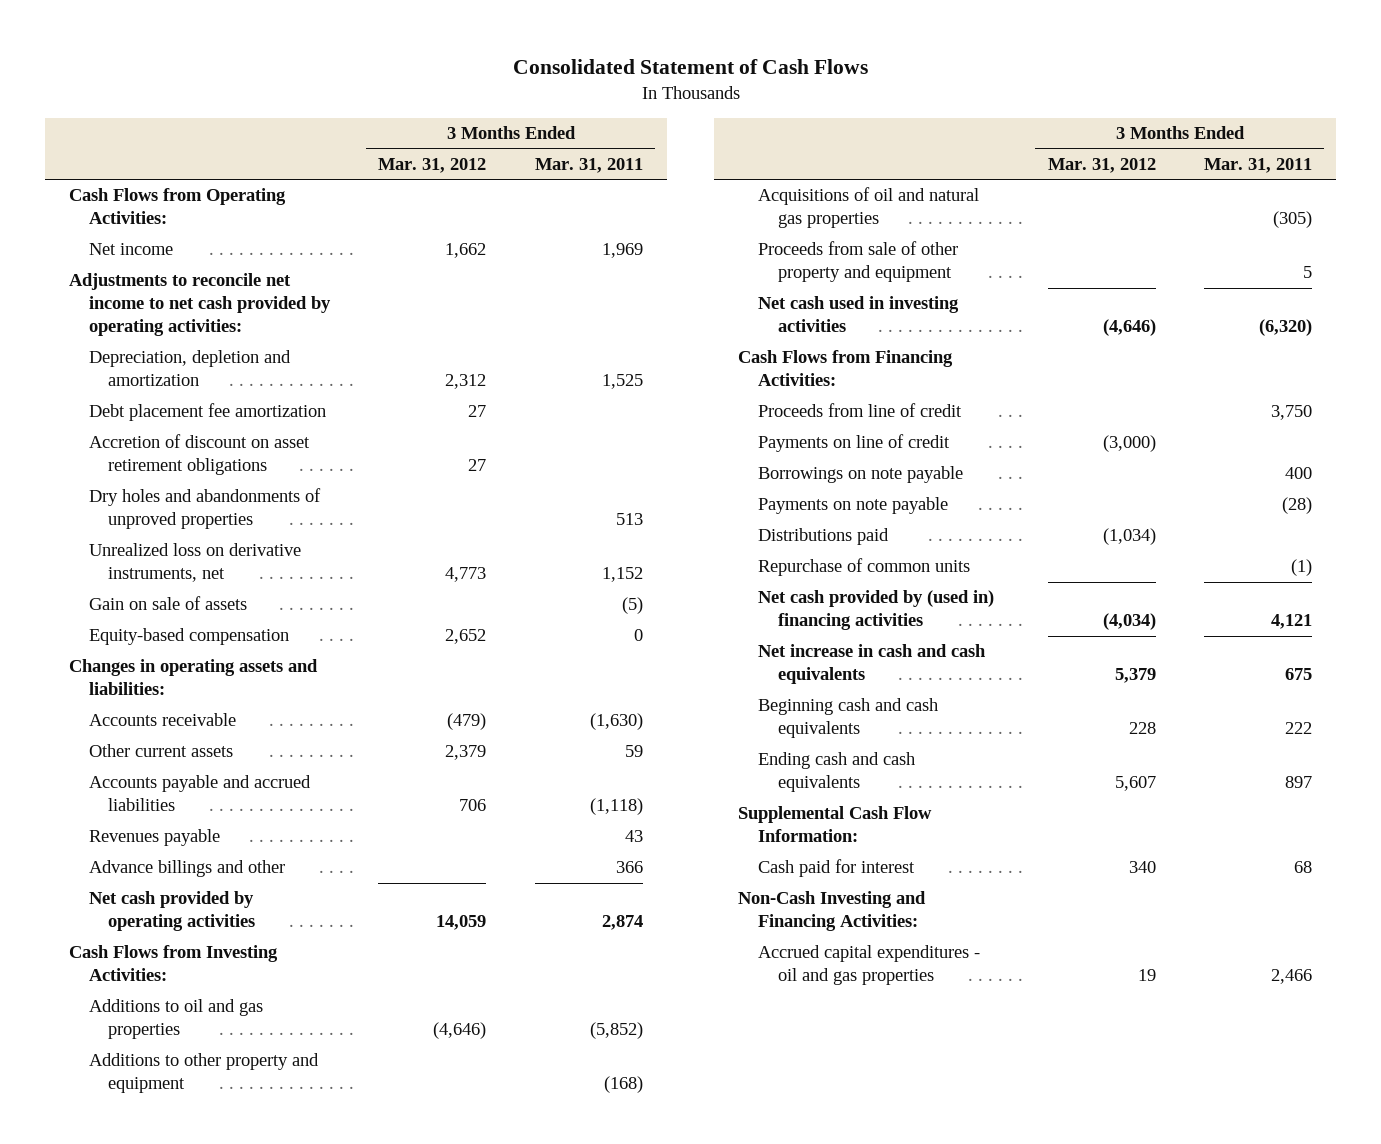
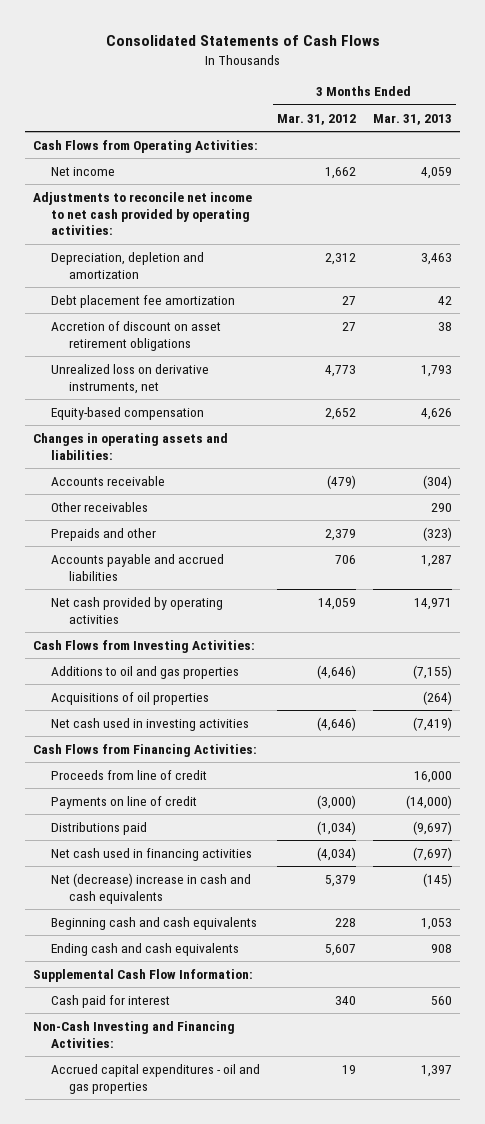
- Consolidated Statement of Cash Flows
+ Consolidated Statements of Cash Flows
- | 3 Months Ended Mar. 31, 2012 | 3 Months Ended Mar. 31, 2011
+ | 3 Months Ended Mar. 31, 2012 | 3 Months Ended Mar. 31, 2013
- Dry holes and abandonments of unproved properties | | 513
- Gain on sale of assets | | (5)
- Other current assets | 2,379 | 59
+ Other receivables | | 290
+ Prepaids and other | 2,379 | (323)
- Revenues payable | | 43
- Advance billings and other | | 366
- Additions to other property and equipment | | (168)
- Acquisitions of oil and natural gas properties | | (305)
- Proceeds from sale of other property and equipment | | 5
+ Acquisitions of oil properties | | (264)
- Borrowings on note payable | | 400
- Payments on note payable | | (28)
- Repurchase of common units | | (1)
- Net cash provided by (used in) financing activities | (4,034) | 4,121
- Net increase in cash and cash equivalents | 5,379 | 675
+ Net cash used in financing activities | (4,034) | (7,697)
+ Net (decrease) increase in cash and cash equivalents | 5,379 | (145)

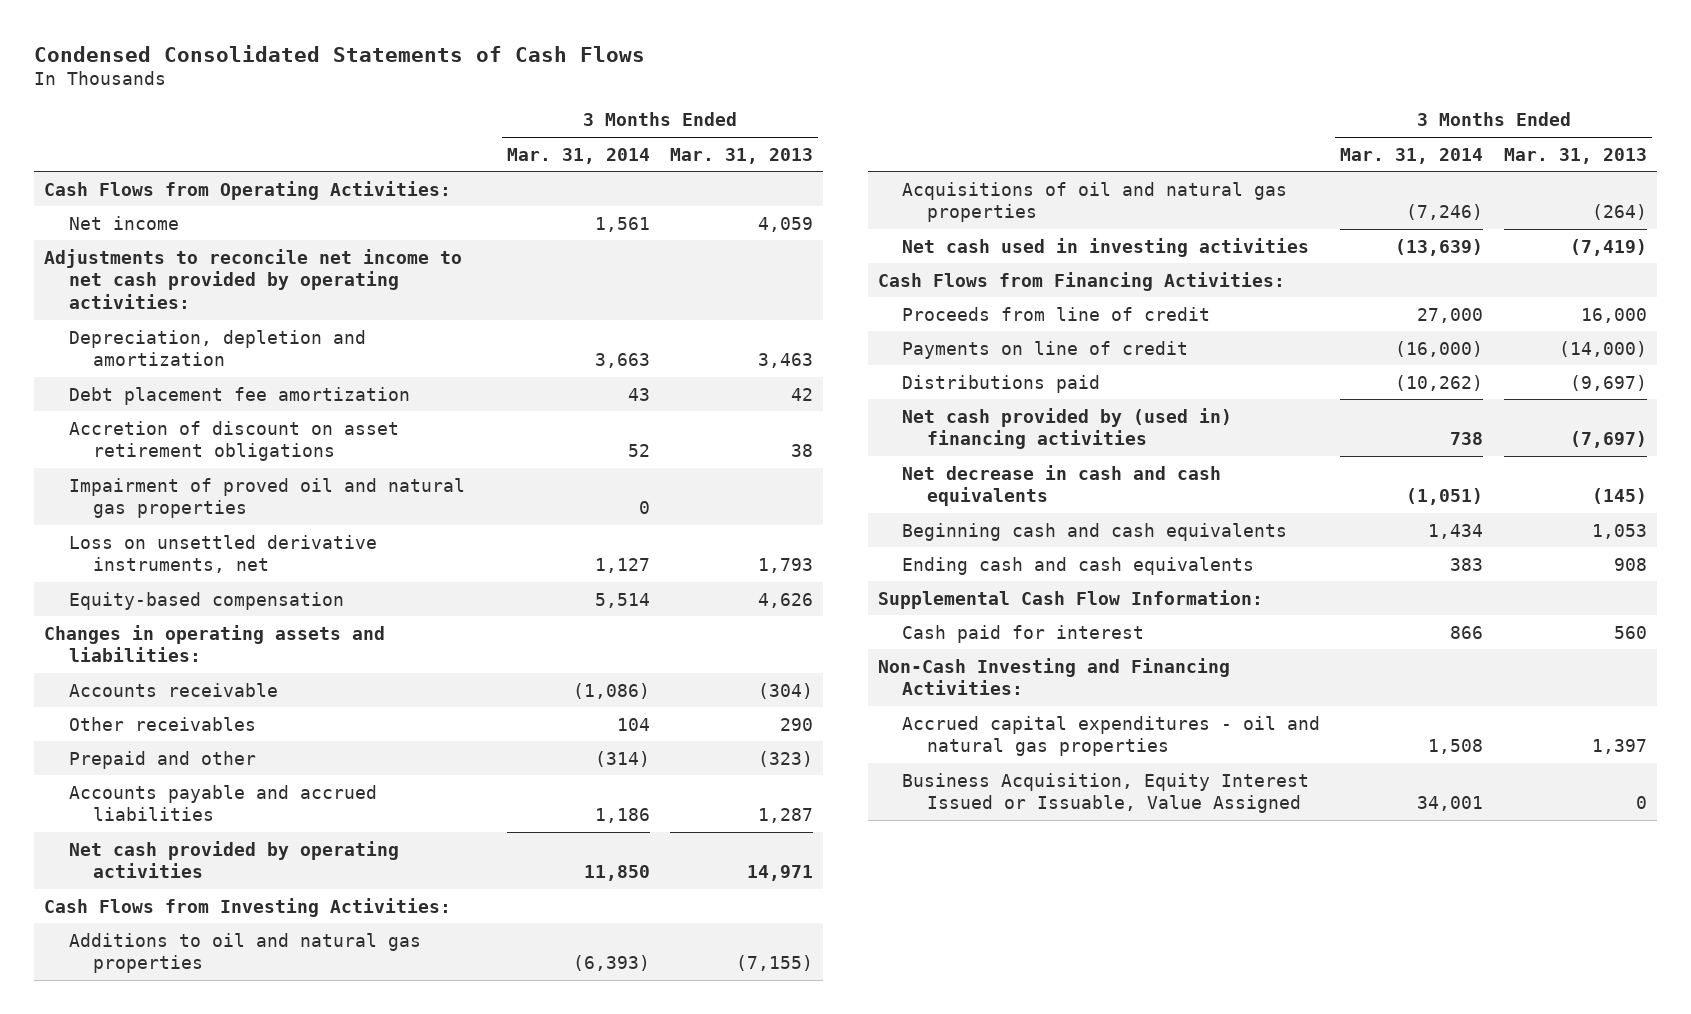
- Consolidated Statements of Cash Flows
+ Condensed Consolidated Statements of Cash Flows
- | 3 Months Ended Mar. 31, 2012 | 3 Months Ended Mar. 31, 2013
+ | 3 Months Ended Mar. 31, 2014 | 3 Months Ended Mar. 31, 2013
- Unrealized loss on derivative instruments, net | 4,773 | 1,793
+ Impairment of proved oil and natural gas properties | 0 |
+ Loss on unsettled derivative instruments, net | 1,127 | 1,793
- Prepaids and other | 2,379 | (323)
+ Prepaid and other | (314) | (323)
- Additions to oil and gas properties | (4,646) | (7,155)
- Acquisitions of oil properties | | (264)
+ Additions to oil and natural gas properties | (6,393) | (7,155)
+ Acquisitions of oil and natural gas properties | (7,246) | (264)
- Net cash used in financing activities | (4,034) | (7,697)
- Net (decrease) increase in cash and cash equivalents | 5,379 | (145)
+ Net cash provided by (used in) financing activities | 738 | (7,697)
+ Net decrease in cash and cash equivalents | (1,051) | (145)
- Accrued capital expenditures - oil and gas properties | 19 | 1,397
+ Accrued capital expenditures - oil and natural gas properties | 1,508 | 1,397
+ Business Acquisition, Equity Interest Issued or Issuable, Value Assigned | 34,001 | 0

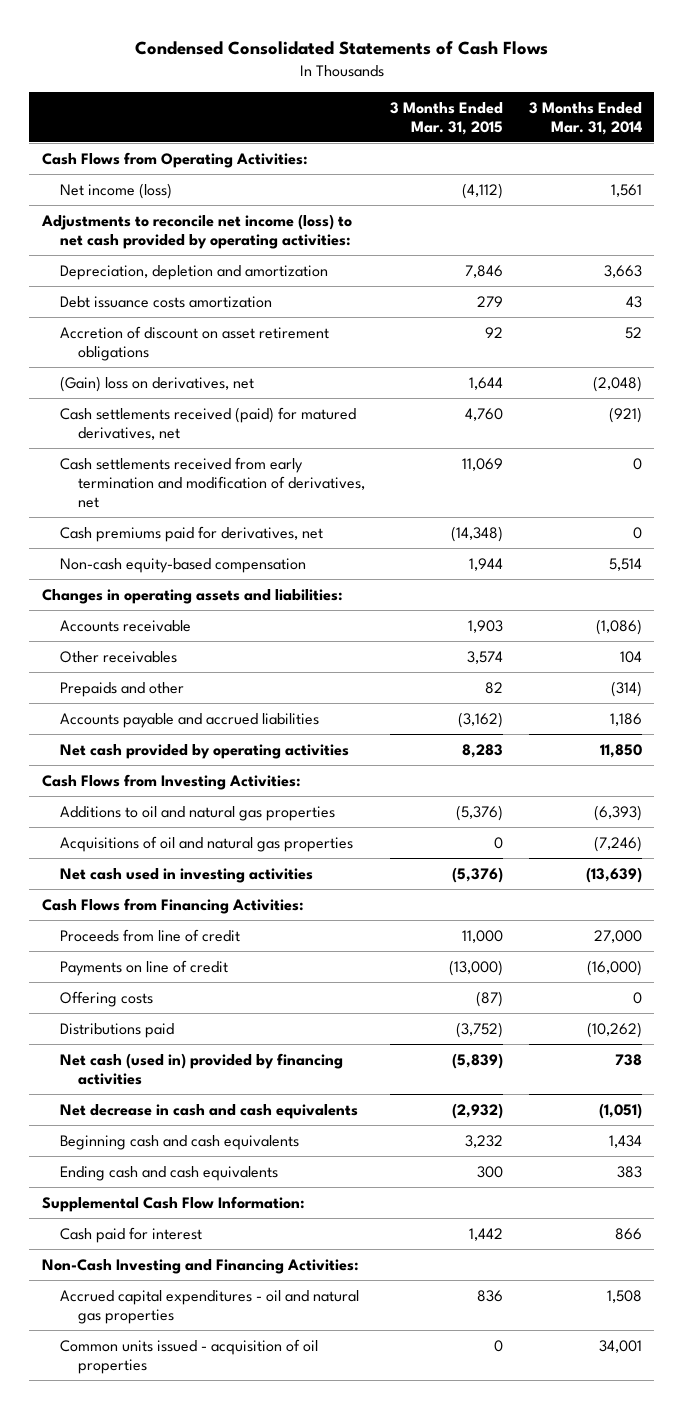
- | 3 Months Ended Mar. 31, 2014 | 3 Months Ended Mar. 31, 2013
+ | 3 Months Ended Mar. 31, 2015 | 3 Months Ended Mar. 31, 2014
- Net income | 1,561 | 4,059
- Adjustments to reconcile net income to net cash provided by operating activities:
+ Net income (loss) | (4,112) | 1,561
+ Adjustments to reconcile net income (loss) to net cash provided by operating activities:
- Debt placement fee amortization | 43 | 42
+ Debt issuance costs amortization | 279 | 43
- Impairment of proved oil and natural gas properties | 0 |
- Loss on unsettled derivative instruments, net | 1,127 | 1,793
- Equity-based compensation | 5,514 | 4,626
+ (Gain) loss on derivatives, net | 1,644 | (2,048)
+ Cash settlements received (paid) for matured derivatives, net | 4,760 | (921)
+ Cash settlements received from early termination and modification of derivatives, net | 11,069 | 0
+ Cash premiums paid for derivatives, net | (14,348) | 0
+ Non-cash equity-based compensation | 1,944 | 5,514
- Prepaid and other | (314) | (323)
+ Prepaids and other | 82 | (314)
+ Offering costs | (87) | 0
- Net cash provided by (used in) financing activities | 738 | (7,697)
+ Net cash (used in) provided by financing activities | (5,839) | 738
- Business Acquisition, Equity Interest Issued or Issuable, Value Assigned | 34,001 | 0
+ Common units issued - acquisition of oil properties | 0 | 34,001

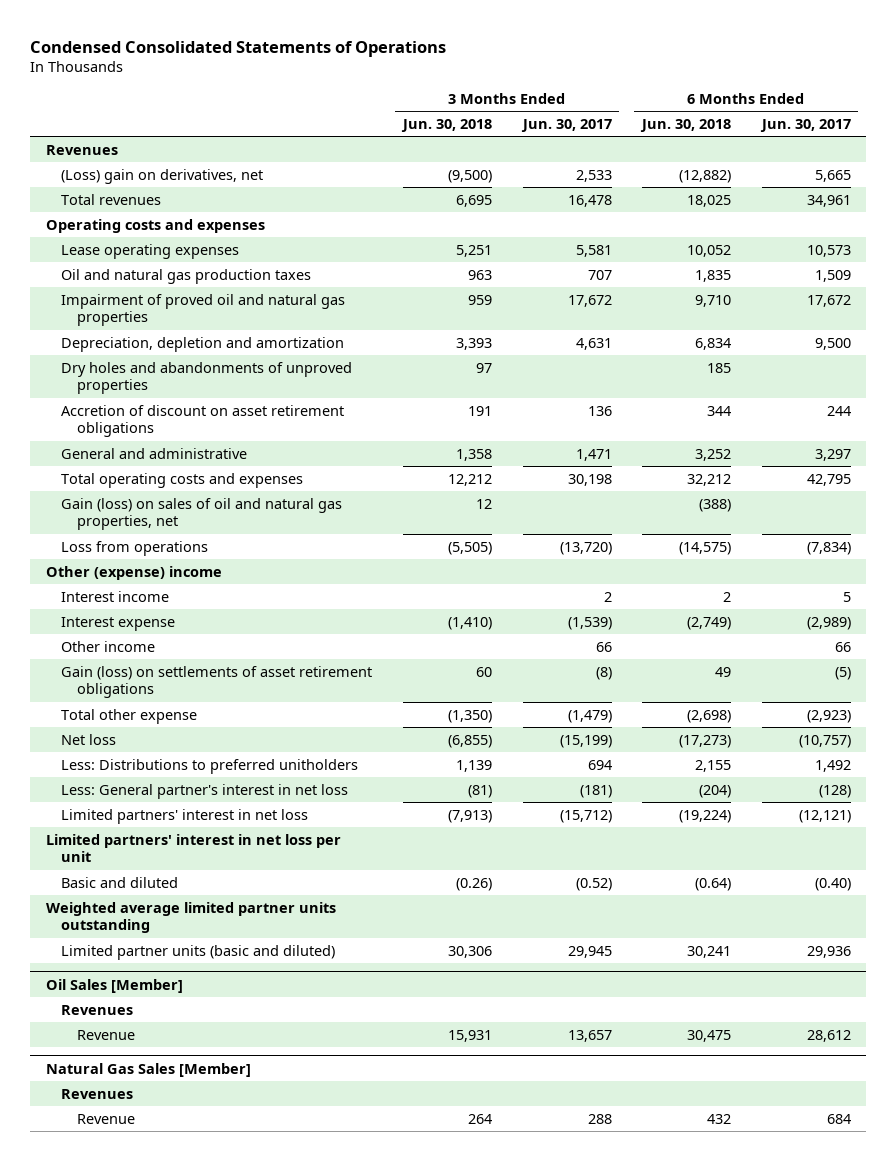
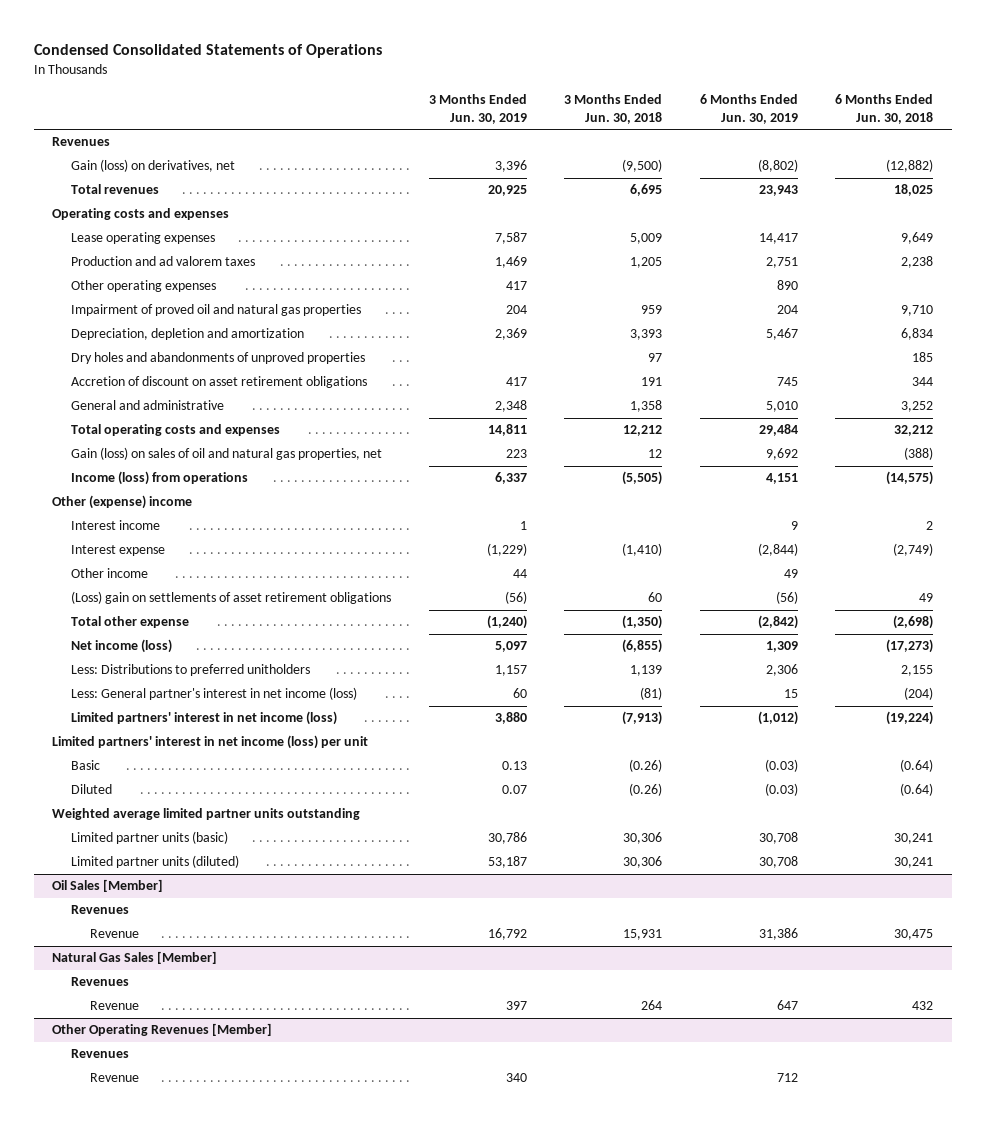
- | 3 Months Ended Jun. 30, 2018 | 3 Months Ended Jun. 30, 2017 | 6 Months Ended Jun. 30, 2018 | 6 Months Ended Jun. 30, 2017
+ | 3 Months Ended Jun. 30, 2019 | 3 Months Ended Jun. 30, 2018 | 6 Months Ended Jun. 30, 2019 | 6 Months Ended Jun. 30, 2018
- (Loss) gain on derivatives, net | (9,500) | 2,533 | (12,882) | 5,665
+ Gain (loss) on derivatives, net | 3,396 | (9,500) | (8,802) | (12,882)
- Lease operating expenses | 5,251 | 5,581 | 10,052 | 10,573
- Oil and natural gas production taxes | 963 | 707 | 1,835 | 1,509
+ Lease operating expenses | 7,587 | 5,009 | 14,417 | 9,649
+ Production and ad valorem taxes | 1,469 | 1,205 | 2,751 | 2,238
+ Other operating expenses | 417 | | 890 |
- Loss from operations | (5,505) | (13,720) | (14,575) | (7,834)
+ Income (loss) from operations | 6,337 | (5,505) | 4,151 | (14,575)
- Gain (loss) on settlements of asset retirement obligations | 60 | (8) | 49 | (5)
+ (Loss) gain on settlements of asset retirement obligations | (56) | 60 | (56) | 49
- Net loss | (6,855) | (15,199) | (17,273) | (10,757)
+ Net income (loss) | 5,097 | (6,855) | 1,309 | (17,273)
- Less: General partner's interest in net loss | (81) | (181) | (204) | (128)
- Limited partners' interest in net loss | (7,913) | (15,712) | (19,224) | (12,121)
- Limited partners' interest in net loss per unit
- Basic and diluted | (0.26) | (0.52) | (0.64) | (0.40)
+ Less: General partner's interest in net income (loss) | 60 | (81) | 15 | (204)
+ Limited partners' interest in net income (loss) | 3,880 | (7,913) | (1,012) | (19,224)
+ Limited partners' interest in net income (loss) per unit
+ Basic | 0.13 | (0.26) | (0.03) | (0.64)
+ Diluted | 0.07 | (0.26) | (0.03) | (0.64)
- Limited partner units (basic and diluted) | 30,306 | 29,945 | 30,241 | 29,936
+ Limited partner units (basic) | 30,786 | 30,306 | 30,708 | 30,241
+ Limited partner units (diluted) | 53,187 | 30,306 | 30,708 | 30,241
+ Other Operating Revenues [Member]
+ Revenues
+ Revenue | 340 | | 712 |

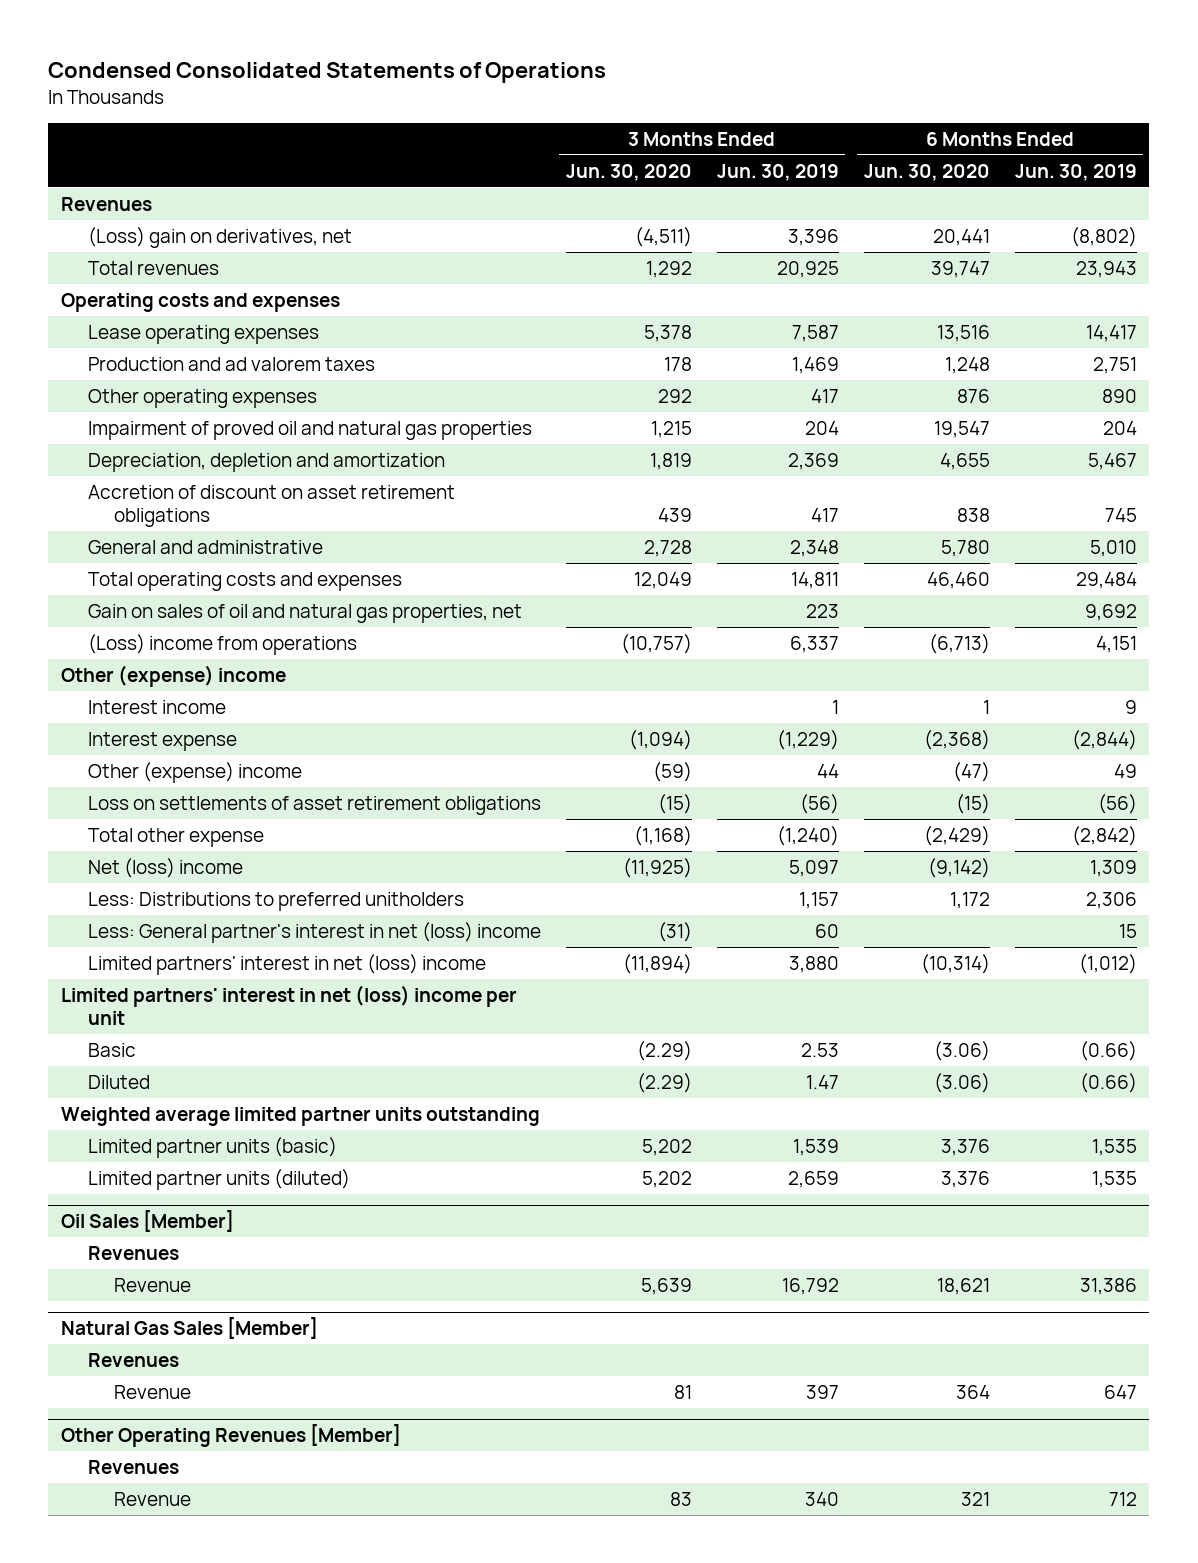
- | 3 Months Ended Jun. 30, 2019 | 3 Months Ended Jun. 30, 2018 | 6 Months Ended Jun. 30, 2019 | 6 Months Ended Jun. 30, 2018
+ | 3 Months Ended Jun. 30, 2020 | 3 Months Ended Jun. 30, 2019 | 6 Months Ended Jun. 30, 2020 | 6 Months Ended Jun. 30, 2019
- Gain (loss) on derivatives, net | 3,396 | (9,500) | (8,802) | (12,882)
+ (Loss) gain on derivatives, net | (4,511) | 3,396 | 20,441 | (8,802)
- Dry holes and abandonments of unproved properties | | 97 | | 185
- Gain (loss) on sales of oil and natural gas properties, net | 223 | 12 | 9,692 | (388)
- Income (loss) from operations | 6,337 | (5,505) | 4,151 | (14,575)
+ Gain on sales of oil and natural gas properties, net | | 223 | | 9,692
+ (Loss) income from operations | (10,757) | 6,337 | (6,713) | 4,151
- Other income | 44 | | 49 |
- (Loss) gain on settlements of asset retirement obligations | (56) | 60 | (56) | 49
+ Other (expense) income | (59) | 44 | (47) | 49
+ Loss on settlements of asset retirement obligations | (15) | (56) | (15) | (56)
- Net income (loss) | 5,097 | (6,855) | 1,309 | (17,273)
+ Net (loss) income | (11,925) | 5,097 | (9,142) | 1,309
- Less: General partner's interest in net income (loss) | 60 | (81) | 15 | (204)
- Limited partners' interest in net income (loss) | 3,880 | (7,913) | (1,012) | (19,224)
- Limited partners' interest in net income (loss) per unit
- Basic | 0.13 | (0.26) | (0.03) | (0.64)
- Diluted | 0.07 | (0.26) | (0.03) | (0.64)
+ Less: General partner's interest in net (loss) income | (31) | 60 | | 15
+ Limited partners' interest in net (loss) income | (11,894) | 3,880 | (10,314) | (1,012)
+ Limited partners' interest in net (loss) income per unit
+ Basic | (2.29) | 2.53 | (3.06) | (0.66)
+ Diluted | (2.29) | 1.47 | (3.06) | (0.66)
- Limited partner units (basic) | 30,786 | 30,306 | 30,708 | 30,241
- Limited partner units (diluted) | 53,187 | 30,306 | 30,708 | 30,241
+ Limited partner units (basic) | 5,202 | 1,539 | 3,376 | 1,535
+ Limited partner units (diluted) | 5,202 | 2,659 | 3,376 | 1,535

